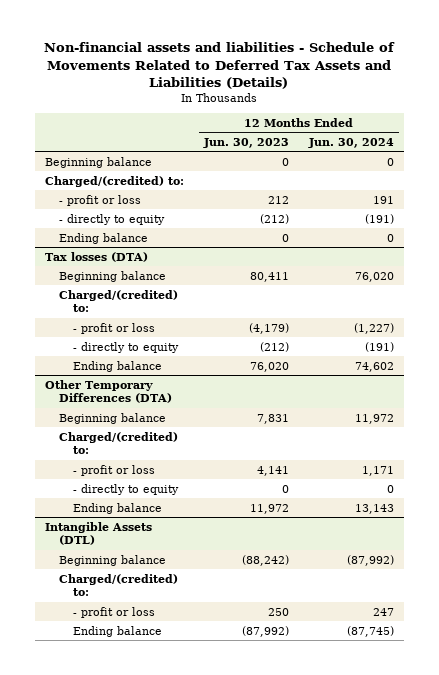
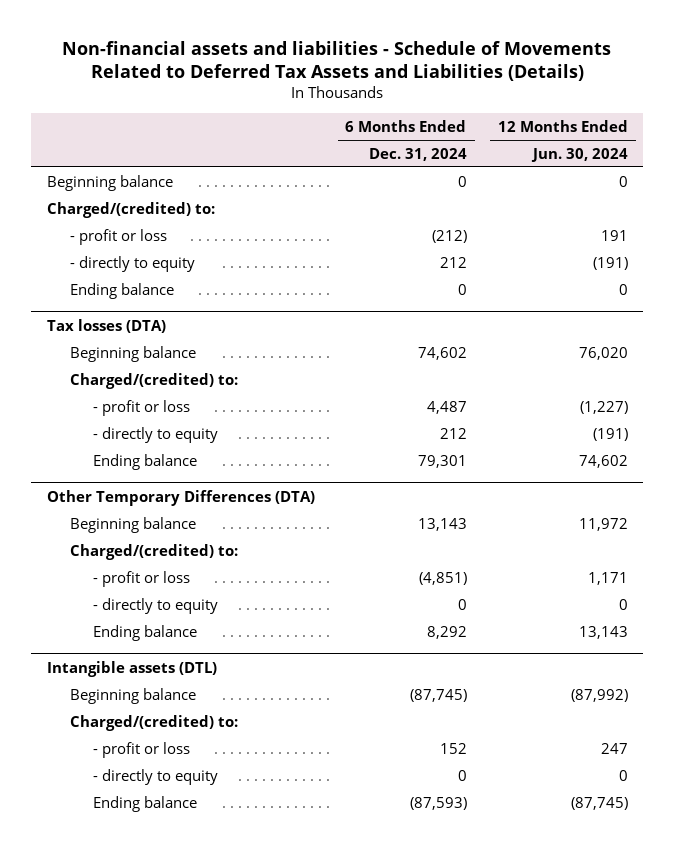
- | 12 Months Ended Jun. 30, 2023 | 12 Months Ended Jun. 30, 2024
+ | 6 Months Ended Dec. 31, 2024 | 12 Months Ended Jun. 30, 2024
- Intangible Assets (DTL)
+ Intangible assets (DTL)
+ - directly to equity | 0 | 0

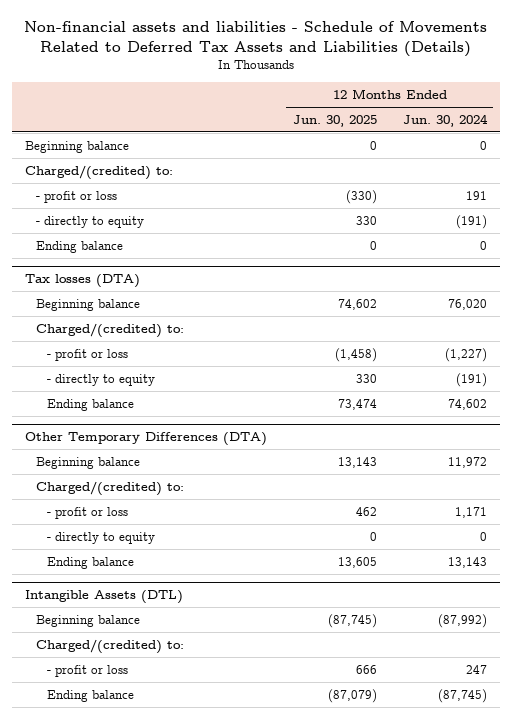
- | 6 Months Ended Dec. 31, 2024 | 12 Months Ended Jun. 30, 2024
+ | 12 Months Ended Jun. 30, 2025 | 12 Months Ended Jun. 30, 2024
- Intangible assets (DTL)
+ Intangible Assets (DTL)
- - directly to equity | 0 | 0

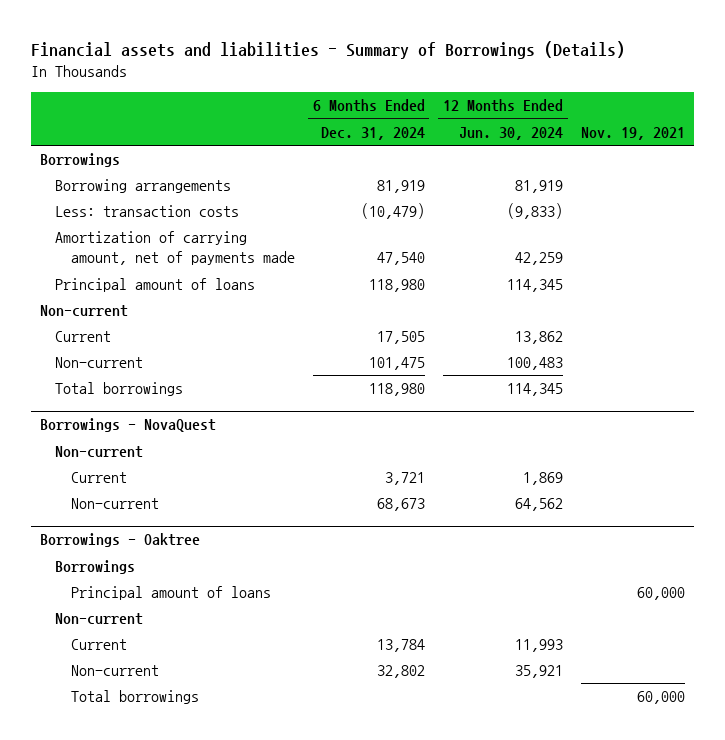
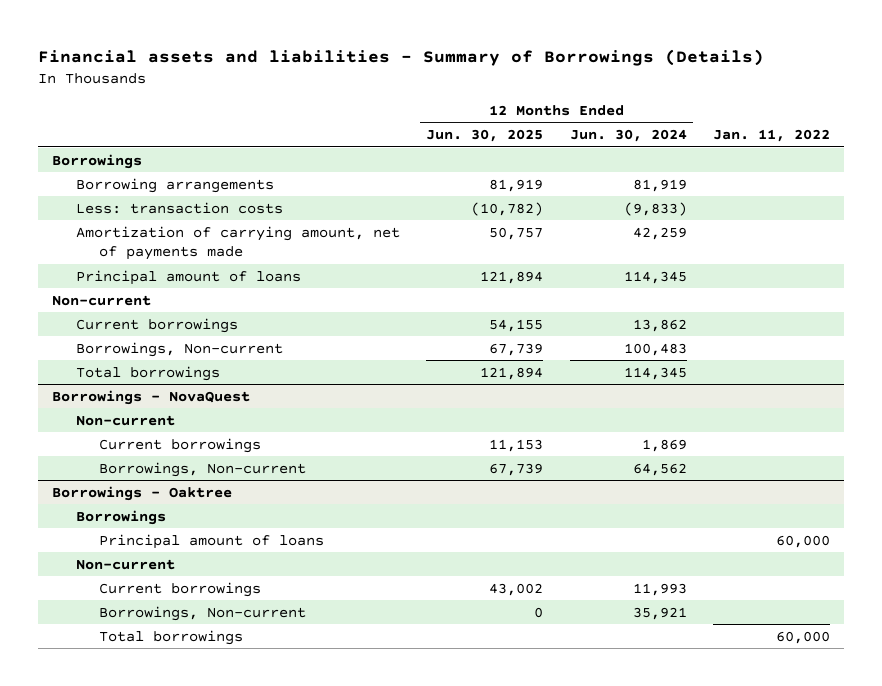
- | 6 Months Ended Dec. 31, 2024 | 12 Months Ended Jun. 30, 2024 | Nov. 19, 2021
+ | 12 Months Ended Jun. 30, 2025 | 12 Months Ended Jun. 30, 2024 | Jan. 11, 2022
- Current | 17,505 | 13,862 |
- Non-current | 101,475 | 100,483 |
+ Current borrowings | 54,155 | 13,862 |
+ Borrowings, Non-current | 67,739 | 100,483 |
@ Borrowings - NovaQuest
- Current | 3,721 | 1,869 |
- Non-current | 68,673 | 64,562 |
+ Current borrowings | 11,153 | 1,869 |
+ Borrowings, Non-current | 67,739 | 64,562 |
@ Borrowings - Oaktree
- Current | 13,784 | 11,993 |
- Non-current | 32,802 | 35,921 |
+ Current borrowings | 43,002 | 11,993 |
+ Borrowings, Non-current | 0 | 35,921 |

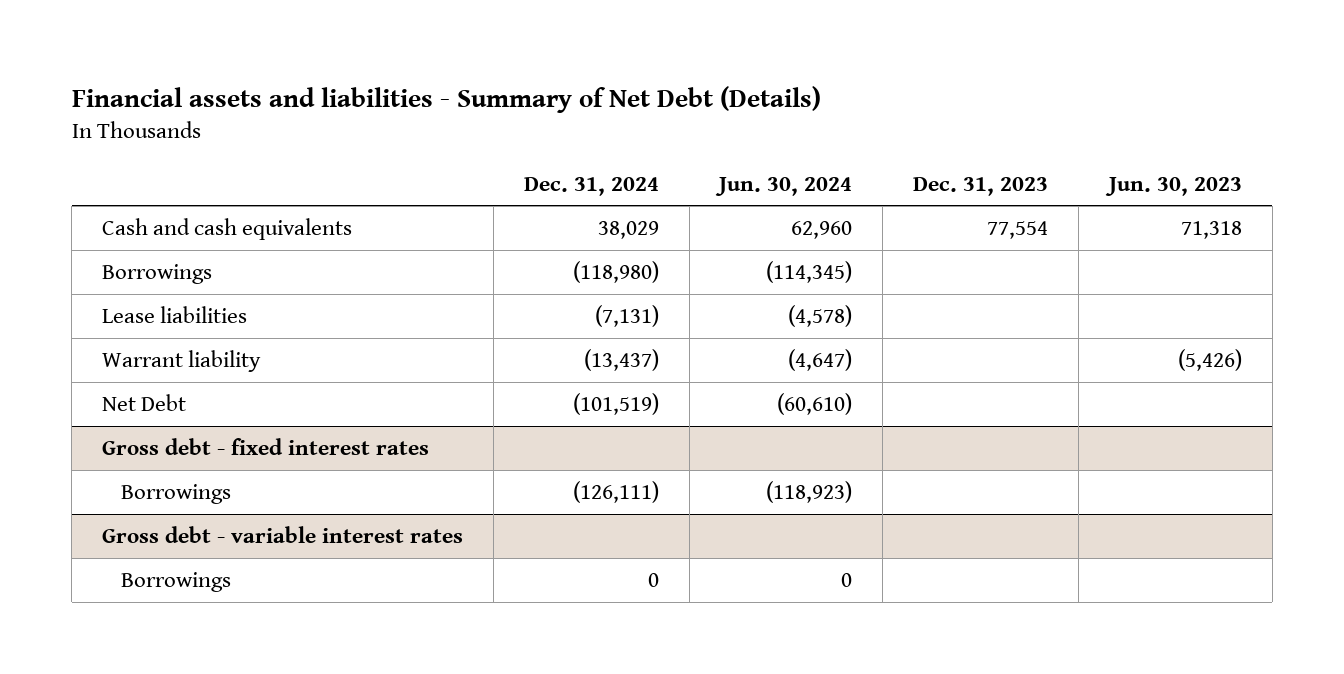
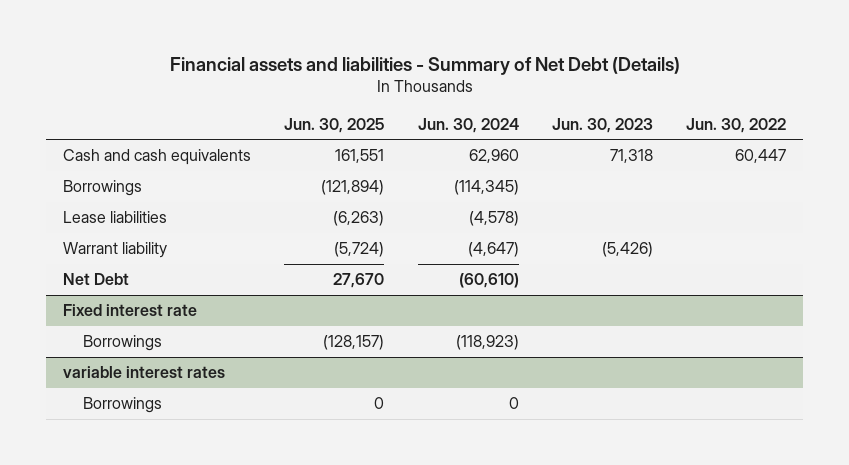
- | Dec. 31, 2024 | Jun. 30, 2024 | Dec. 31, 2023 | Jun. 30, 2023
+ | Jun. 30, 2025 | Jun. 30, 2024 | Jun. 30, 2023 | Jun. 30, 2022
- Gross debt - fixed interest rates
+ Fixed interest rate
- Gross debt - variable interest rates
+ variable interest rates

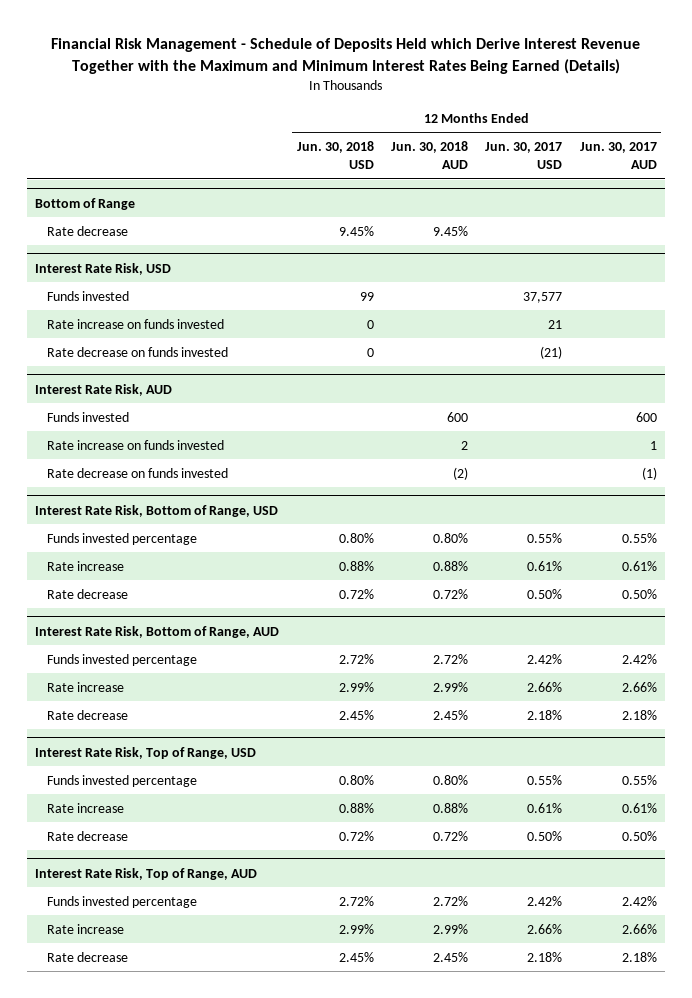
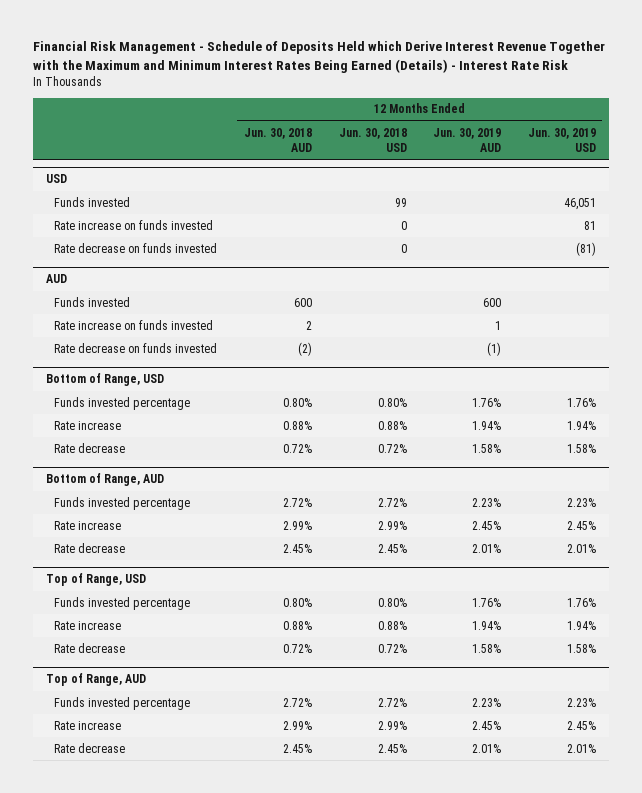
- Financial Risk Management - Schedule of Deposits Held which Derive Interest Revenue Together with the Maximum and Minimum Interest Rates Being Earned (Details)
+ Financial Risk Management - Schedule of Deposits Held which Derive Interest Revenue Together with the Maximum and Minimum Interest Rates Being Earned (Details) - Interest Rate Risk
- | 12 Months Ended Jun. 30, 2018 USD | 12 Months Ended Jun. 30, 2018 AUD | 12 Months Ended Jun. 30, 2017 USD | 12 Months Ended Jun. 30, 2017 AUD
+ | 12 Months Ended Jun. 30, 2018 AUD | 12 Months Ended Jun. 30, 2018 USD | 12 Months Ended Jun. 30, 2019 AUD | 12 Months Ended Jun. 30, 2019 USD
- Bottom of Range
- Rate decrease | 9.45% | 9.45% | |
- Interest Rate Risk, USD
+ USD
- Interest Rate Risk, AUD
+ AUD
- Interest Rate Risk, Bottom of Range, USD
+ Bottom of Range, USD
- Interest Rate Risk, Bottom of Range, AUD
+ Bottom of Range, AUD
- Interest Rate Risk, Top of Range, USD
+ Top of Range, USD
- Interest Rate Risk, Top of Range, AUD
+ Top of Range, AUD

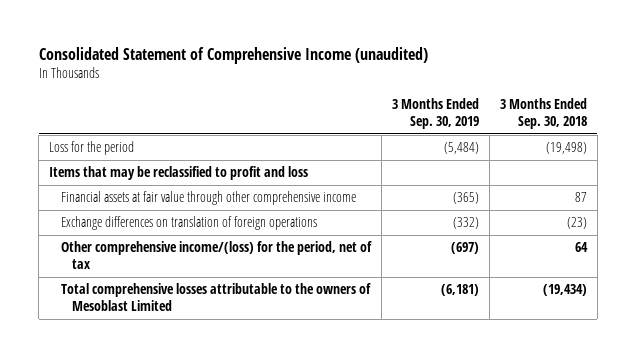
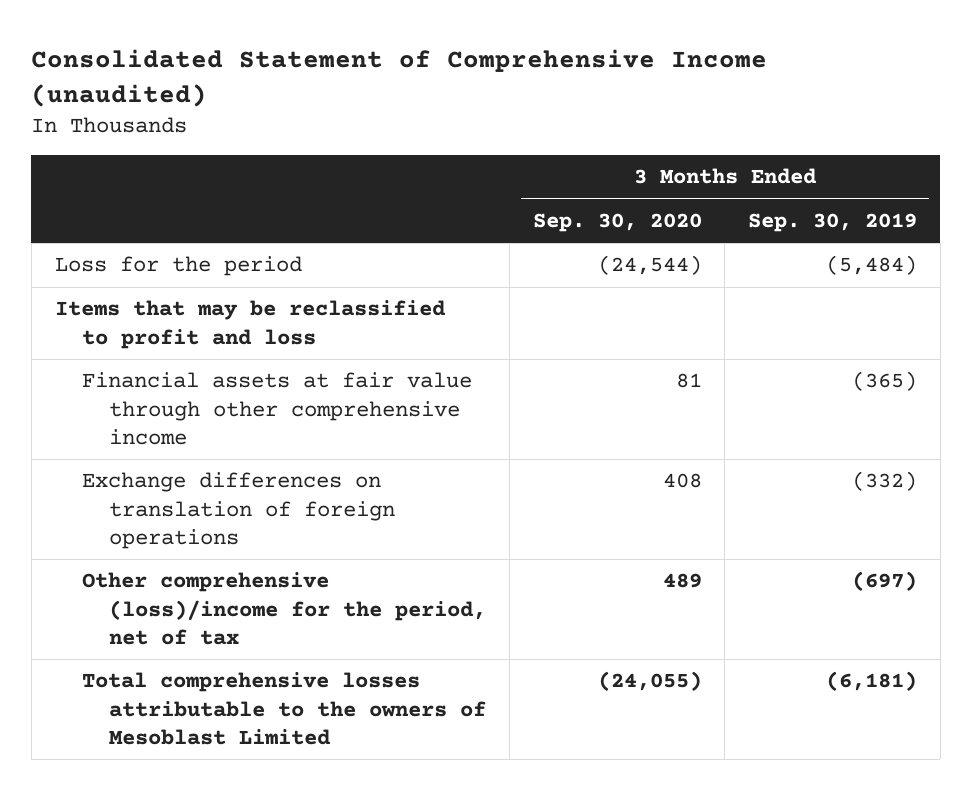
- | 3 Months Ended Sep. 30, 2019 | 3 Months Ended Sep. 30, 2018
+ | 3 Months Ended Sep. 30, 2020 | 3 Months Ended Sep. 30, 2019
- Other comprehensive income/(loss) for the period, net of tax | (697) | 64
+ Other comprehensive (loss)/income for the period, net of tax | 489 | (697)

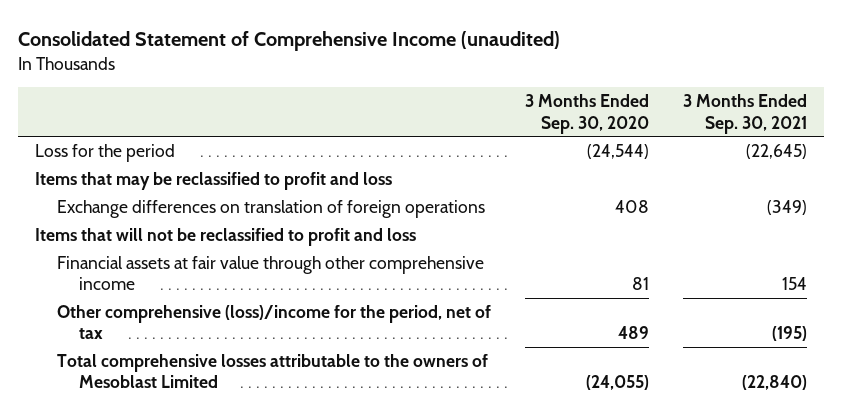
- | 3 Months Ended Sep. 30, 2020 | 3 Months Ended Sep. 30, 2019
+ | 3 Months Ended Sep. 30, 2020 | 3 Months Ended Sep. 30, 2021
+ Items that will not be reclassified to profit and loss
moved down: Financial assets at fair value through other comprehensive income | 81 | 154

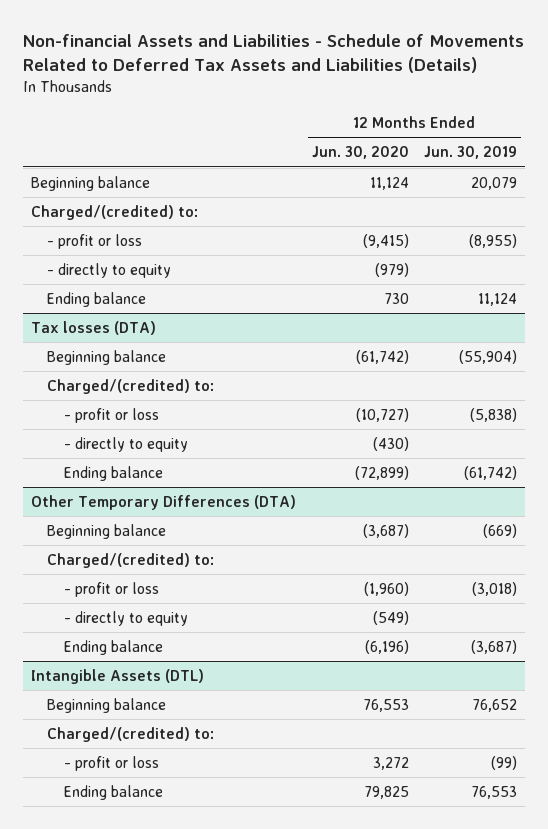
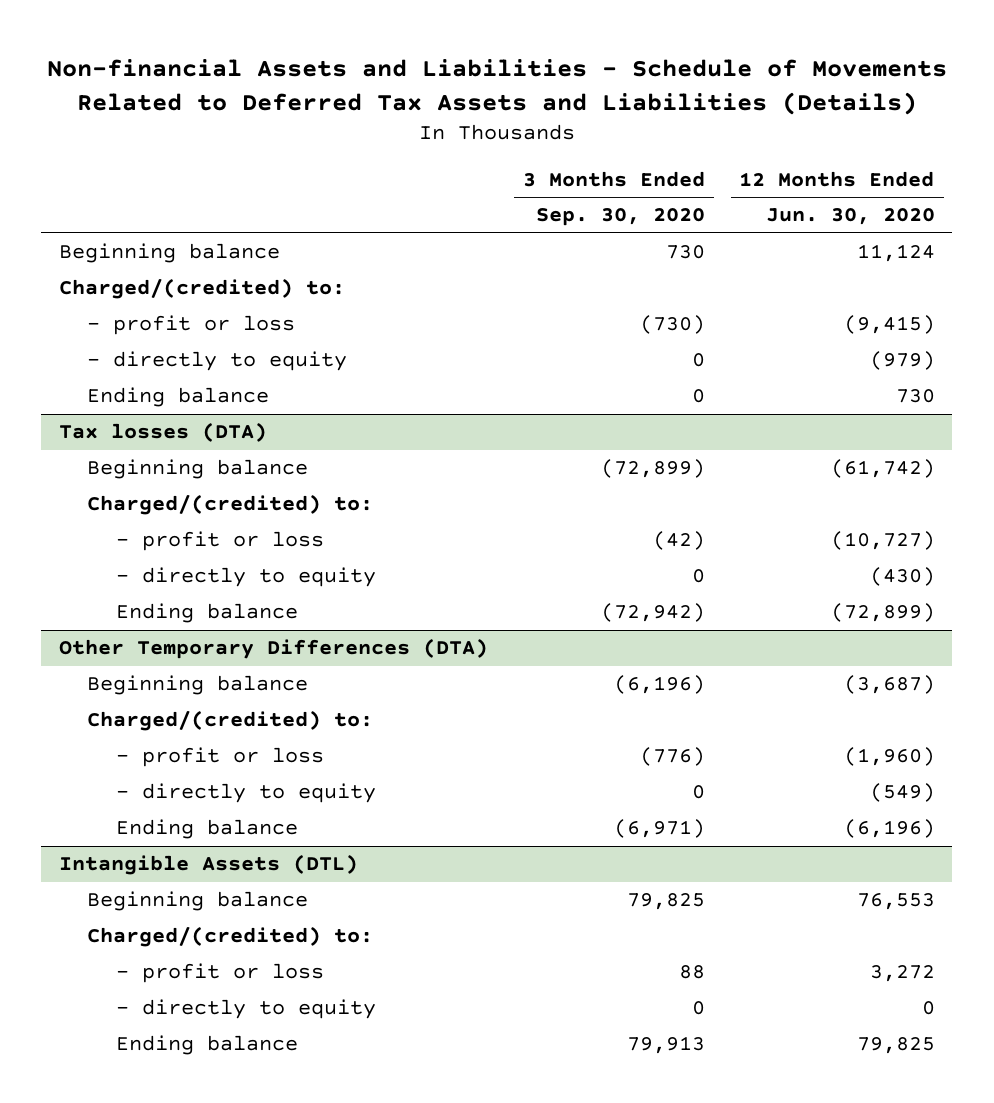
- | 12 Months Ended Jun. 30, 2020 | 12 Months Ended Jun. 30, 2019
+ | 3 Months Ended Sep. 30, 2020 | 12 Months Ended Jun. 30, 2020
@ Intangible Assets (DTL)
+ - directly to equity | 0 | 0

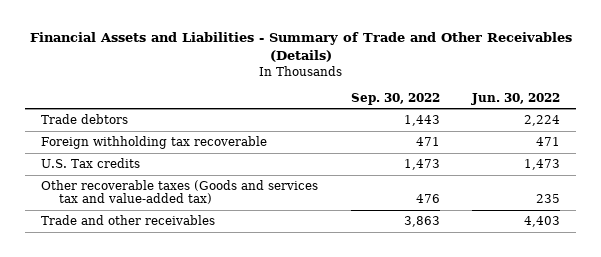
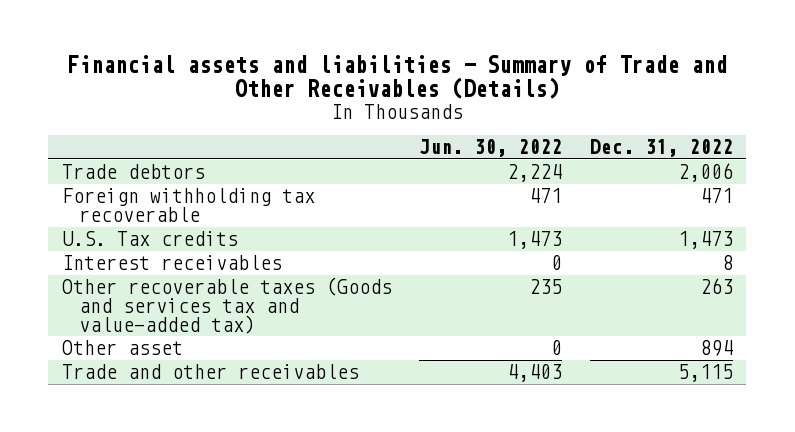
- Financial Assets and Liabilities - Summary of Trade and Other Receivables (Details)
+ Financial assets and liabilities - Summary of Trade and Other Receivables (Details)
- | Sep. 30, 2022 | Jun. 30, 2022
+ | Jun. 30, 2022 | Dec. 31, 2022
+ Interest receivables | 0 | 8
+ Other asset | 0 | 894

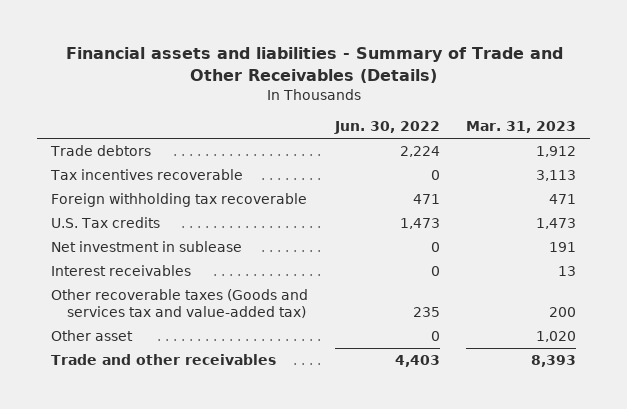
- | Jun. 30, 2022 | Dec. 31, 2022
+ | Jun. 30, 2022 | Mar. 31, 2023
+ Tax incentives recoverable | 0 | 3,113
+ Net investment in sublease | 0 | 191

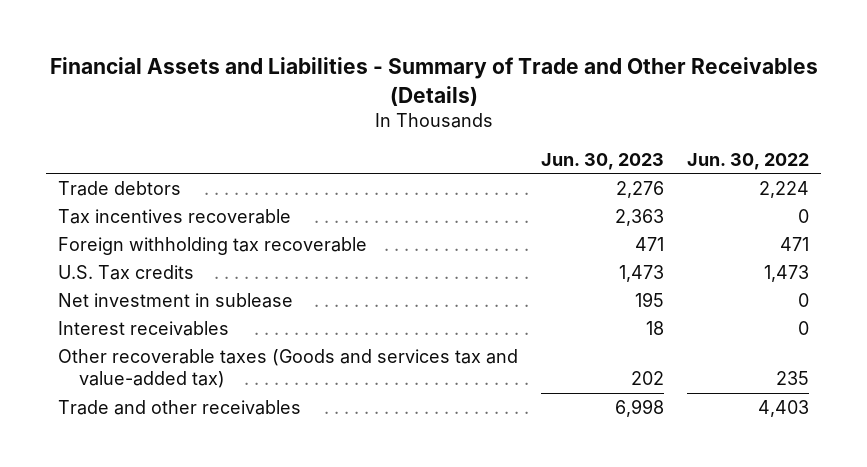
- Financial assets and liabilities - Summary of Trade and Other Receivables (Details)
+ Financial Assets and Liabilities - Summary of Trade and Other Receivables (Details)
- | Jun. 30, 2022 | Mar. 31, 2023
+ | Jun. 30, 2023 | Jun. 30, 2022
- Other asset | 0 | 1,020

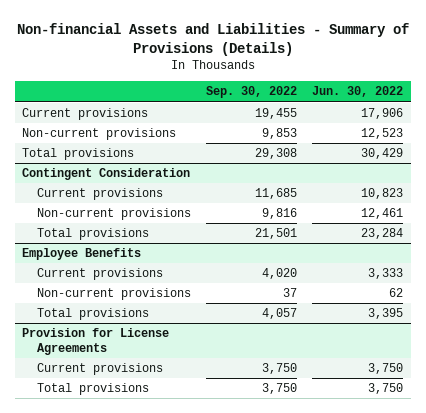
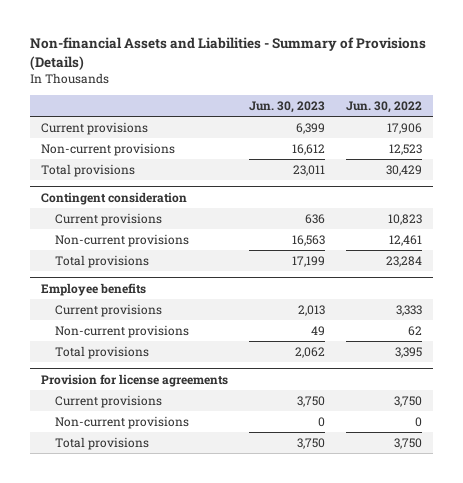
- | Sep. 30, 2022 | Jun. 30, 2022
+ | Jun. 30, 2023 | Jun. 30, 2022
- Contingent Consideration
+ Contingent consideration
- Employee Benefits
+ Employee benefits
- Provision for License Agreements
+ Provision for license agreements
+ Non-current provisions | 0 | 0

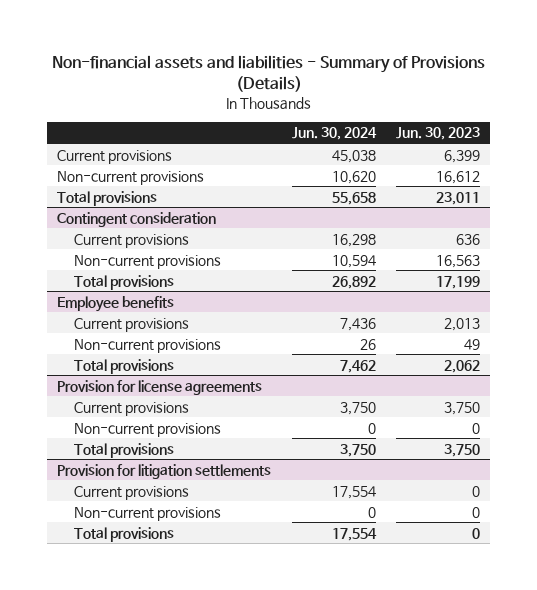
- Non-financial Assets and Liabilities - Summary of Provisions (Details)
+ Non-financial assets and liabilities - Summary of Provisions (Details)
- | Jun. 30, 2023 | Jun. 30, 2022
+ | Jun. 30, 2024 | Jun. 30, 2023
+ Provision for litigation settlements
+ Current provisions | 17,554 | 0
+ Non-current provisions | 0 | 0
+ Total provisions | 17,554 | 0

